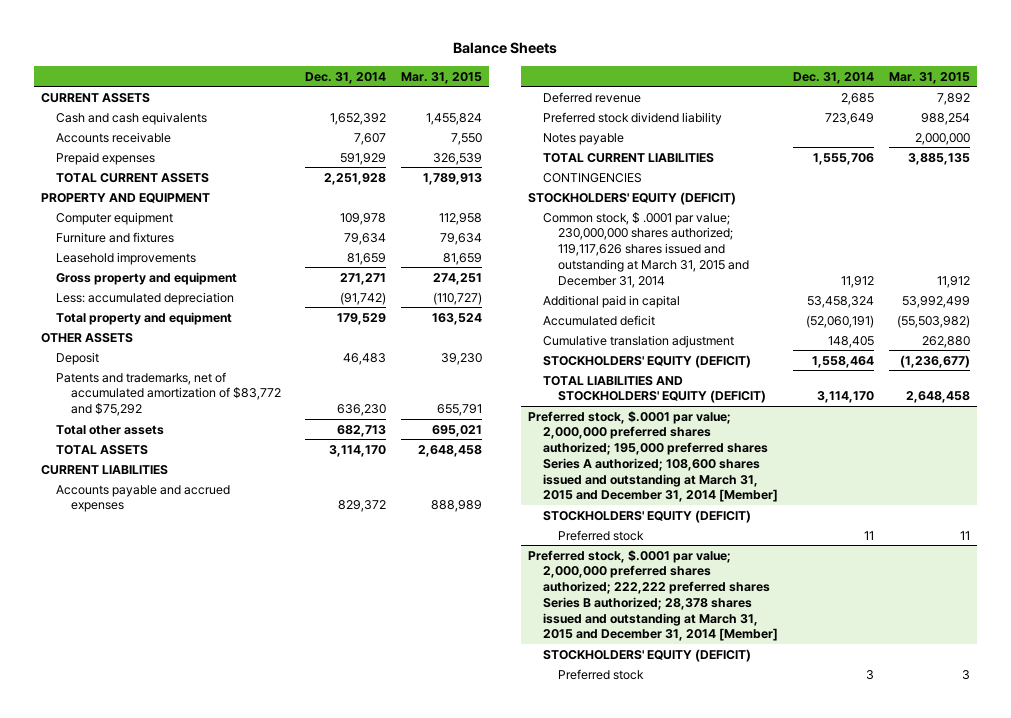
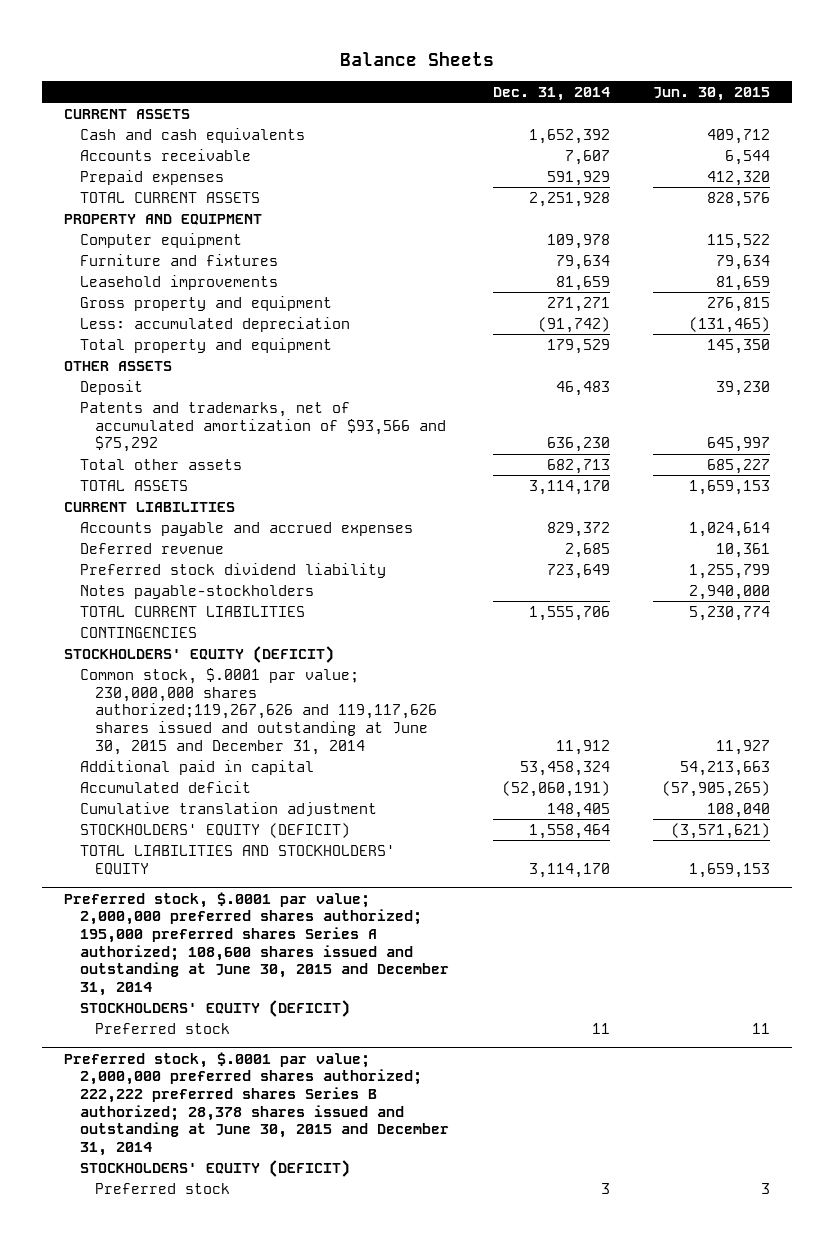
- | Dec. 31, 2014 | Mar. 31, 2015
+ | Dec. 31, 2014 | Jun. 30, 2015
- Patents and trademarks, net of accumulated amortization of $83,772 and $75,292 | 636,230 | 655,791
+ Patents and trademarks, net of accumulated amortization of $93,566 and $75,292 | 636,230 | 645,997
- Notes payable | | 2,000,000
+ Notes payable-stockholders | | 2,940,000
- Common stock, $ .0001 par value; 230,000,000 shares authorized; 119,117,626 shares issued and outstanding at March 31, 2015 and December 31, 2014 | 11,912 | 11,912
+ Common stock, $.0001 par value; 230,000,000 shares authorized;119,267,626 and 119,117,626 shares issued and outstanding at June 30, 2015 and December 31, 2014 | 11,912 | 11,927
- TOTAL LIABILITIES AND STOCKHOLDERS' EQUITY (DEFICIT) | 3,114,170 | 2,648,458
- Preferred stock, $.0001 par value; 2,000,000 preferred shares authorized; 195,000 preferred shares Series A authorized; 108,600 shares issued and outstanding at March 31, 2015 and December 31, 2014 [Member]
+ TOTAL LIABILITIES AND STOCKHOLDERS' EQUITY | 3,114,170 | 1,659,153
+ Preferred stock, $.0001 par value; 2,000,000 preferred shares authorized; 195,000 preferred shares Series A authorized; 108,600 shares issued and outstanding at June 30, 2015 and December 31, 2014
- Preferred stock, $.0001 par value; 2,000,000 preferred shares authorized; 222,222 preferred shares Series B authorized; 28,378 shares issued and outstanding at March 31, 2015 and December 31, 2014 [Member]
+ Preferred stock, $.0001 par value; 2,000,000 preferred shares authorized; 222,222 preferred shares Series B authorized; 28,378 shares issued and outstanding at June 30, 2015 and December 31, 2014

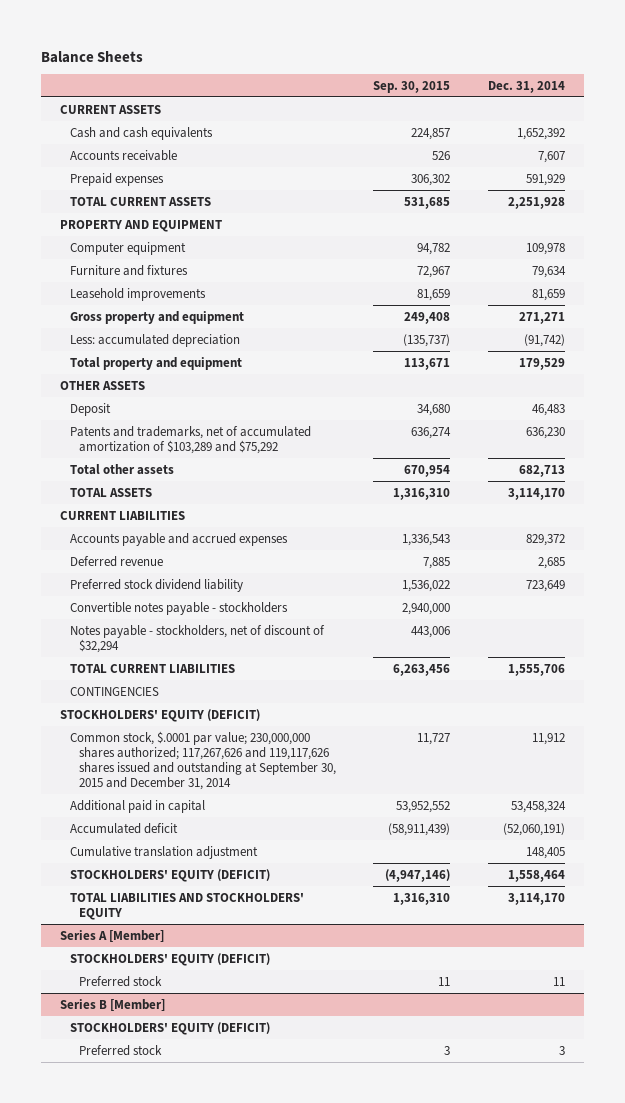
- | Dec. 31, 2014 | Jun. 30, 2015
+ | Sep. 30, 2015 | Dec. 31, 2014
- Patents and trademarks, net of accumulated amortization of $93,566 and $75,292 | 636,230 | 645,997
+ Patents and trademarks, net of accumulated amortization of $103,289 and $75,292 | 636,274 | 636,230
- Notes payable-stockholders | | 2,940,000
+ Convertible notes payable - stockholders | 2,940,000 |
+ Notes payable - stockholders, net of discount of $32,294 | 443,006 |
- Common stock, $.0001 par value; 230,000,000 shares authorized;119,267,626 and 119,117,626 shares issued and outstanding at June 30, 2015 and December 31, 2014 | 11,912 | 11,927
+ Common stock, $.0001 par value; 230,000,000 shares authorized; 117,267,626 and 119,117,626 shares issued and outstanding at September 30, 2015 and December 31, 2014 | 11,727 | 11,912
- Preferred stock, $.0001 par value; 2,000,000 preferred shares authorized; 195,000 preferred shares Series A authorized; 108,600 shares issued and outstanding at June 30, 2015 and December 31, 2014
+ Series A [Member]
- Preferred stock, $.0001 par value; 2,000,000 preferred shares authorized; 222,222 preferred shares Series B authorized; 28,378 shares issued and outstanding at June 30, 2015 and December 31, 2014
+ Series B [Member]

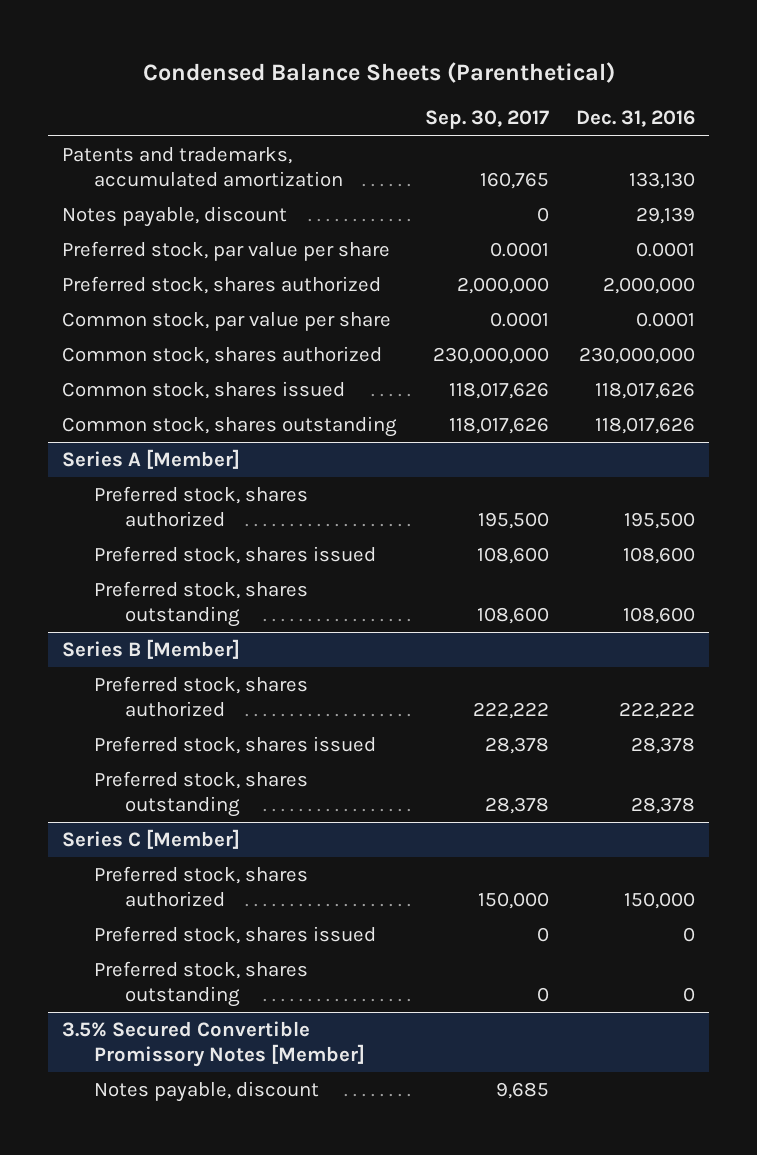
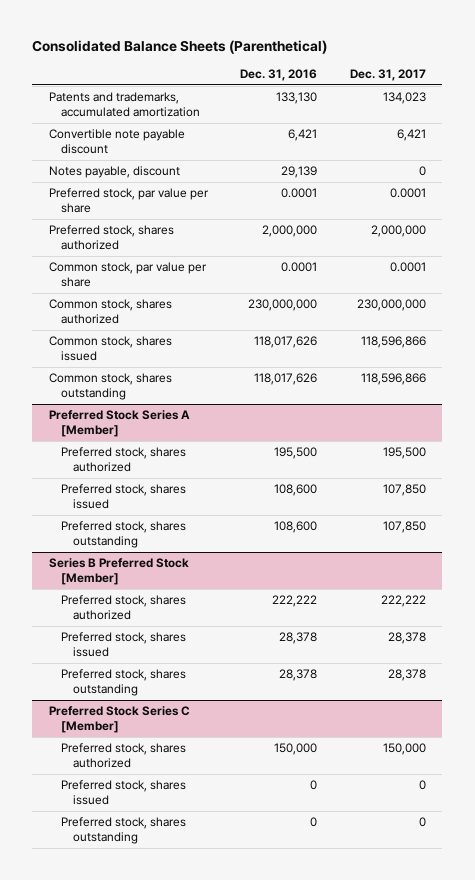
- Condensed Balance Sheets (Parenthetical)
+ Consolidated Balance Sheets (Parenthetical)
- | Sep. 30, 2017 | Dec. 31, 2016
+ | Dec. 31, 2016 | Dec. 31, 2017
+ Convertible note payable discount | 6,421 | 6,421
- Series A [Member]
+ Preferred Stock Series A [Member]
- Series B [Member]
+ Series B Preferred Stock [Member]
- Series C [Member]
+ Preferred Stock Series C [Member]
- 3.5% Secured Convertible Promissory Notes [Member]
- Notes payable, discount | 9,685 |

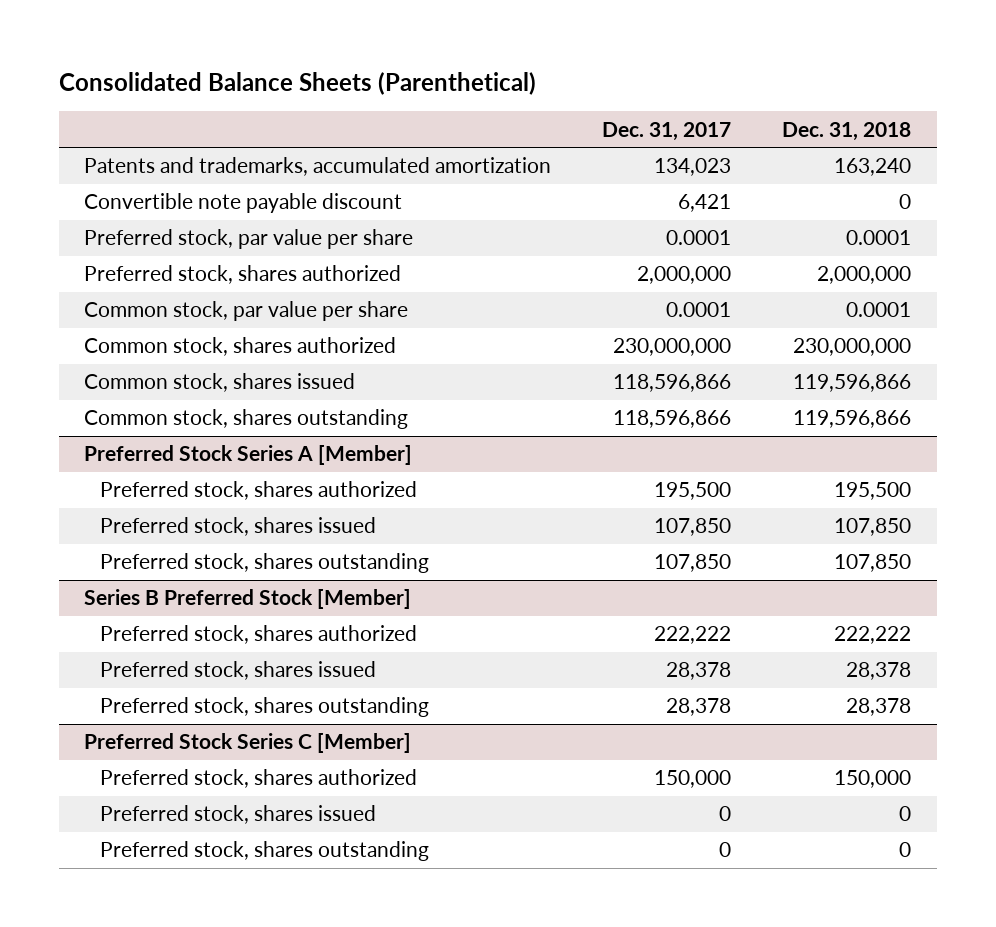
- | Dec. 31, 2016 | Dec. 31, 2017
+ | Dec. 31, 2017 | Dec. 31, 2018
- Notes payable, discount | 29,139 | 0

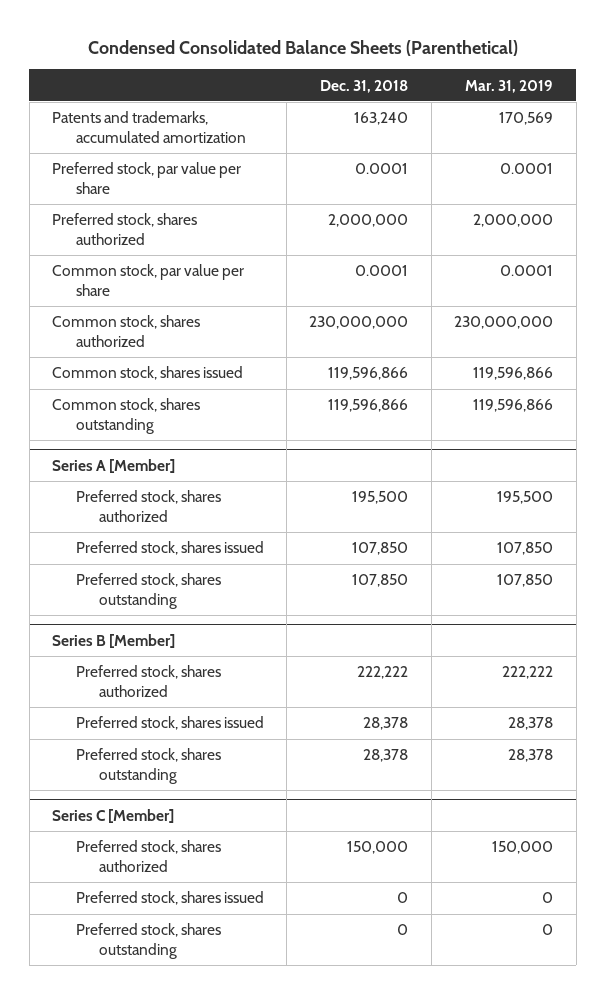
- Consolidated Balance Sheets (Parenthetical)
+ Condensed Consolidated Balance Sheets (Parenthetical)
- | Dec. 31, 2017 | Dec. 31, 2018
+ | Dec. 31, 2018 | Mar. 31, 2019
- Convertible note payable discount | 6,421 | 0
- Preferred Stock Series A [Member]
+ Series A [Member]
- Series B Preferred Stock [Member]
+ Series B [Member]
- Preferred Stock Series C [Member]
+ Series C [Member]

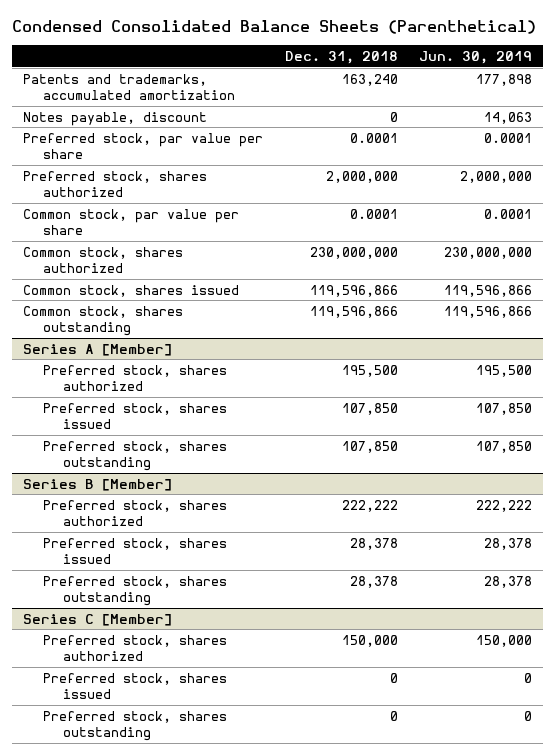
- | Dec. 31, 2018 | Mar. 31, 2019
+ | Dec. 31, 2018 | Jun. 30, 2019
+ Notes payable, discount | 0 | 14,063

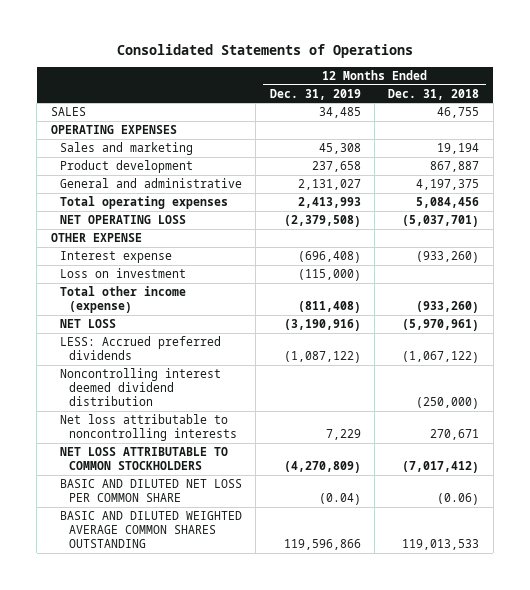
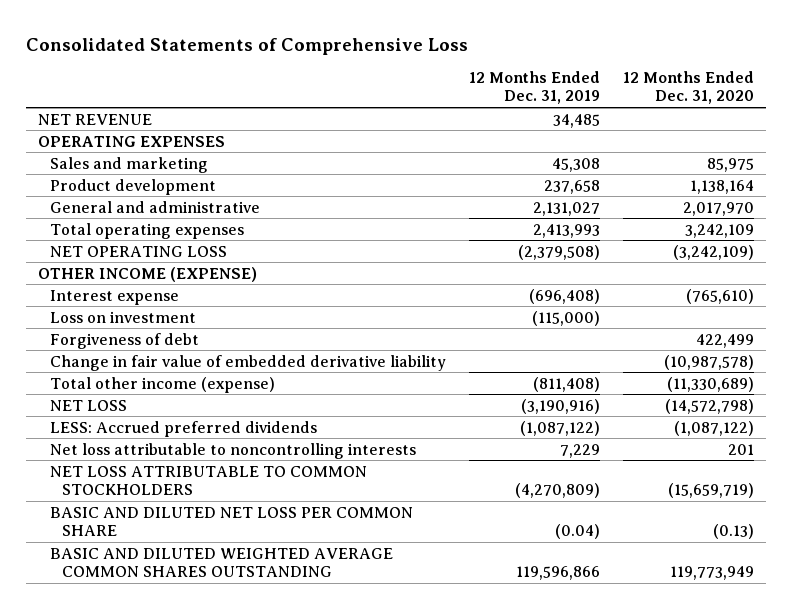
- Consolidated Statements of Operations
+ Consolidated Statements of Comprehensive Loss
- | 12 Months Ended Dec. 31, 2019 | 12 Months Ended Dec. 31, 2018
+ | 12 Months Ended Dec. 31, 2019 | 12 Months Ended Dec. 31, 2020
- SALES | 34,485 | 46,755
+ NET REVENUE | 34,485 |
- OTHER EXPENSE
+ OTHER INCOME (EXPENSE)
+ Forgiveness of debt | | 422,499
+ Change in fair value of embedded derivative liability | | (10,987,578)
- Noncontrolling interest deemed dividend distribution | | (250,000)

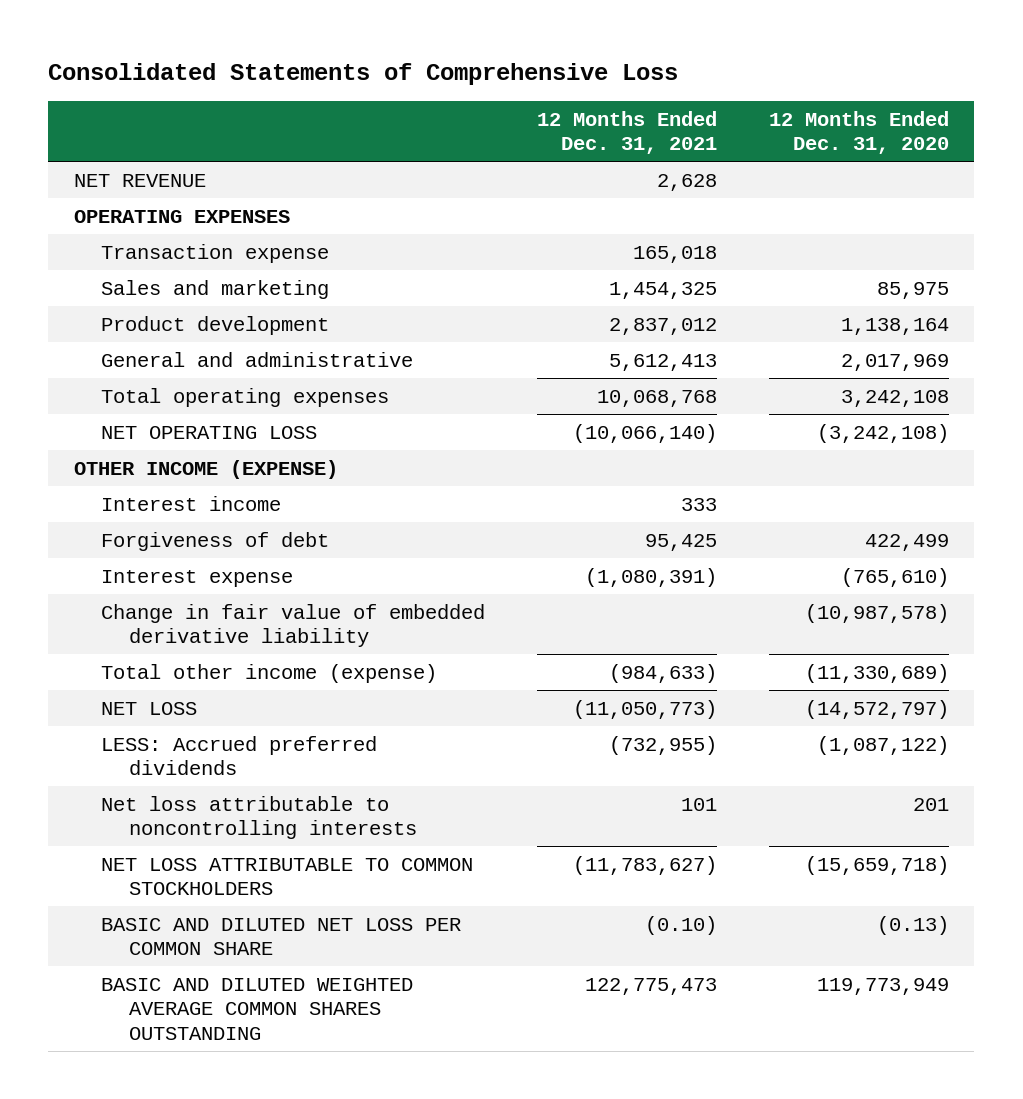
- | 12 Months Ended Dec. 31, 2019 | 12 Months Ended Dec. 31, 2020
+ | 12 Months Ended Dec. 31, 2021 | 12 Months Ended Dec. 31, 2020
+ Transaction expense | 165,018 |
- General and administrative | 2,131,027 | 2,017,970
- Total operating expenses | 2,413,993 | 3,242,109
- NET OPERATING LOSS | (2,379,508) | (3,242,109)
+ General and administrative | 5,612,413 | 2,017,969
+ Total operating expenses | 10,068,768 | 3,242,108
+ NET OPERATING LOSS | (10,066,140) | (3,242,108)
- Loss on investment | (115,000) |
+ Interest income | 333 |
moved down: Interest expense | (1,080,391) | (765,610)
- NET LOSS | (3,190,916) | (14,572,798)
+ NET LOSS | (11,050,773) | (14,572,797)
- NET LOSS ATTRIBUTABLE TO COMMON STOCKHOLDERS | (4,270,809) | (15,659,719)
+ NET LOSS ATTRIBUTABLE TO COMMON STOCKHOLDERS | (11,783,627) | (15,659,718)

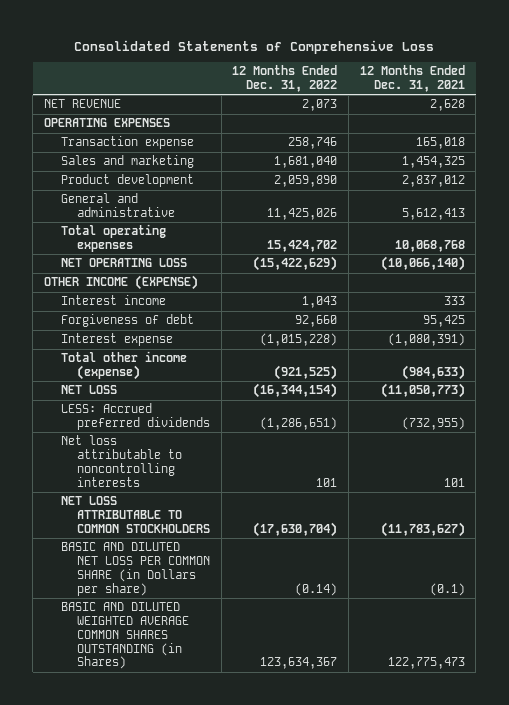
- | 12 Months Ended Dec. 31, 2021 | 12 Months Ended Dec. 31, 2020
+ | 12 Months Ended Dec. 31, 2022 | 12 Months Ended Dec. 31, 2021
- Change in fair value of embedded derivative liability | | (10,987,578)
- BASIC AND DILUTED NET LOSS PER COMMON SHARE | (0.10) | (0.13)
- BASIC AND DILUTED WEIGHTED AVERAGE COMMON SHARES OUTSTANDING | 122,775,473 | 119,773,949
+ BASIC AND DILUTED NET LOSS PER COMMON SHARE (in Dollars per share) | (0.14) | (0.1)
+ BASIC AND DILUTED WEIGHTED AVERAGE COMMON SHARES OUTSTANDING (in Shares) | 123,634,367 | 122,775,473

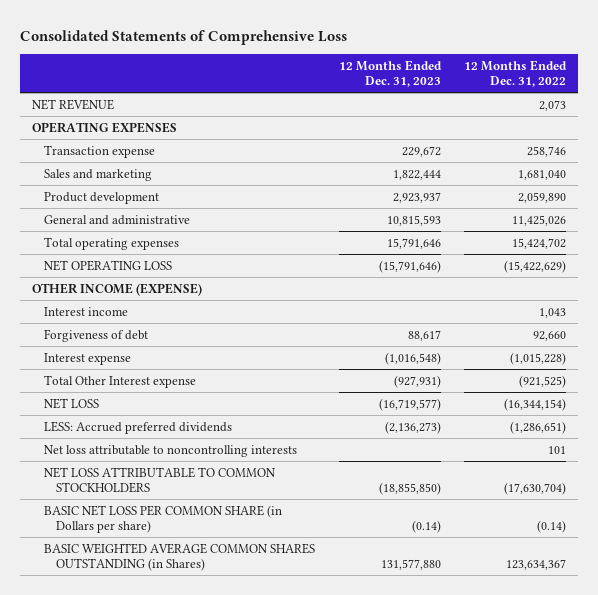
- | 12 Months Ended Dec. 31, 2022 | 12 Months Ended Dec. 31, 2021
+ | 12 Months Ended Dec. 31, 2023 | 12 Months Ended Dec. 31, 2022
- Total other income (expense) | (921,525) | (984,633)
+ Total Other Interest expense | (927,931) | (921,525)
- BASIC AND DILUTED NET LOSS PER COMMON SHARE (in Dollars per share) | (0.14) | (0.1)
- BASIC AND DILUTED WEIGHTED AVERAGE COMMON SHARES OUTSTANDING (in Shares) | 123,634,367 | 122,775,473
+ BASIC NET LOSS PER COMMON SHARE (in Dollars per share) | (0.14) | (0.14)
+ BASIC WEIGHTED AVERAGE COMMON SHARES OUTSTANDING (in Shares) | 131,577,880 | 123,634,367

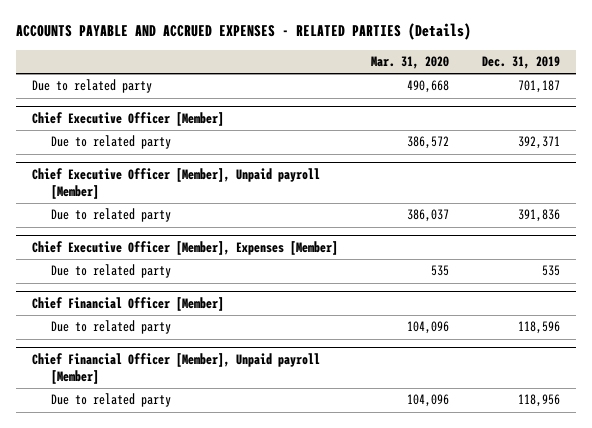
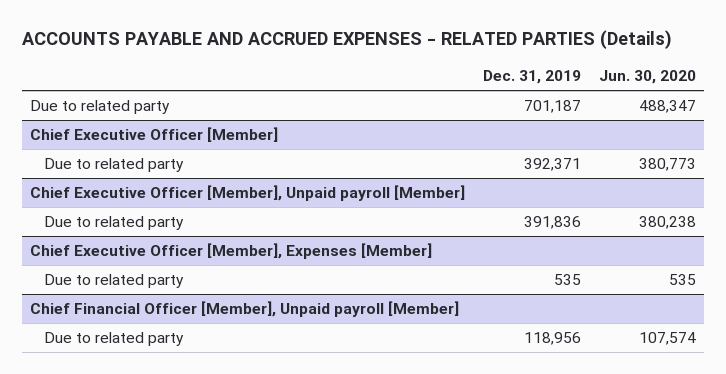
- | Mar. 31, 2020 | Dec. 31, 2019
+ | Dec. 31, 2019 | Jun. 30, 2020
- Chief Financial Officer [Member]
- Due to related party | 104,096 | 118,596

